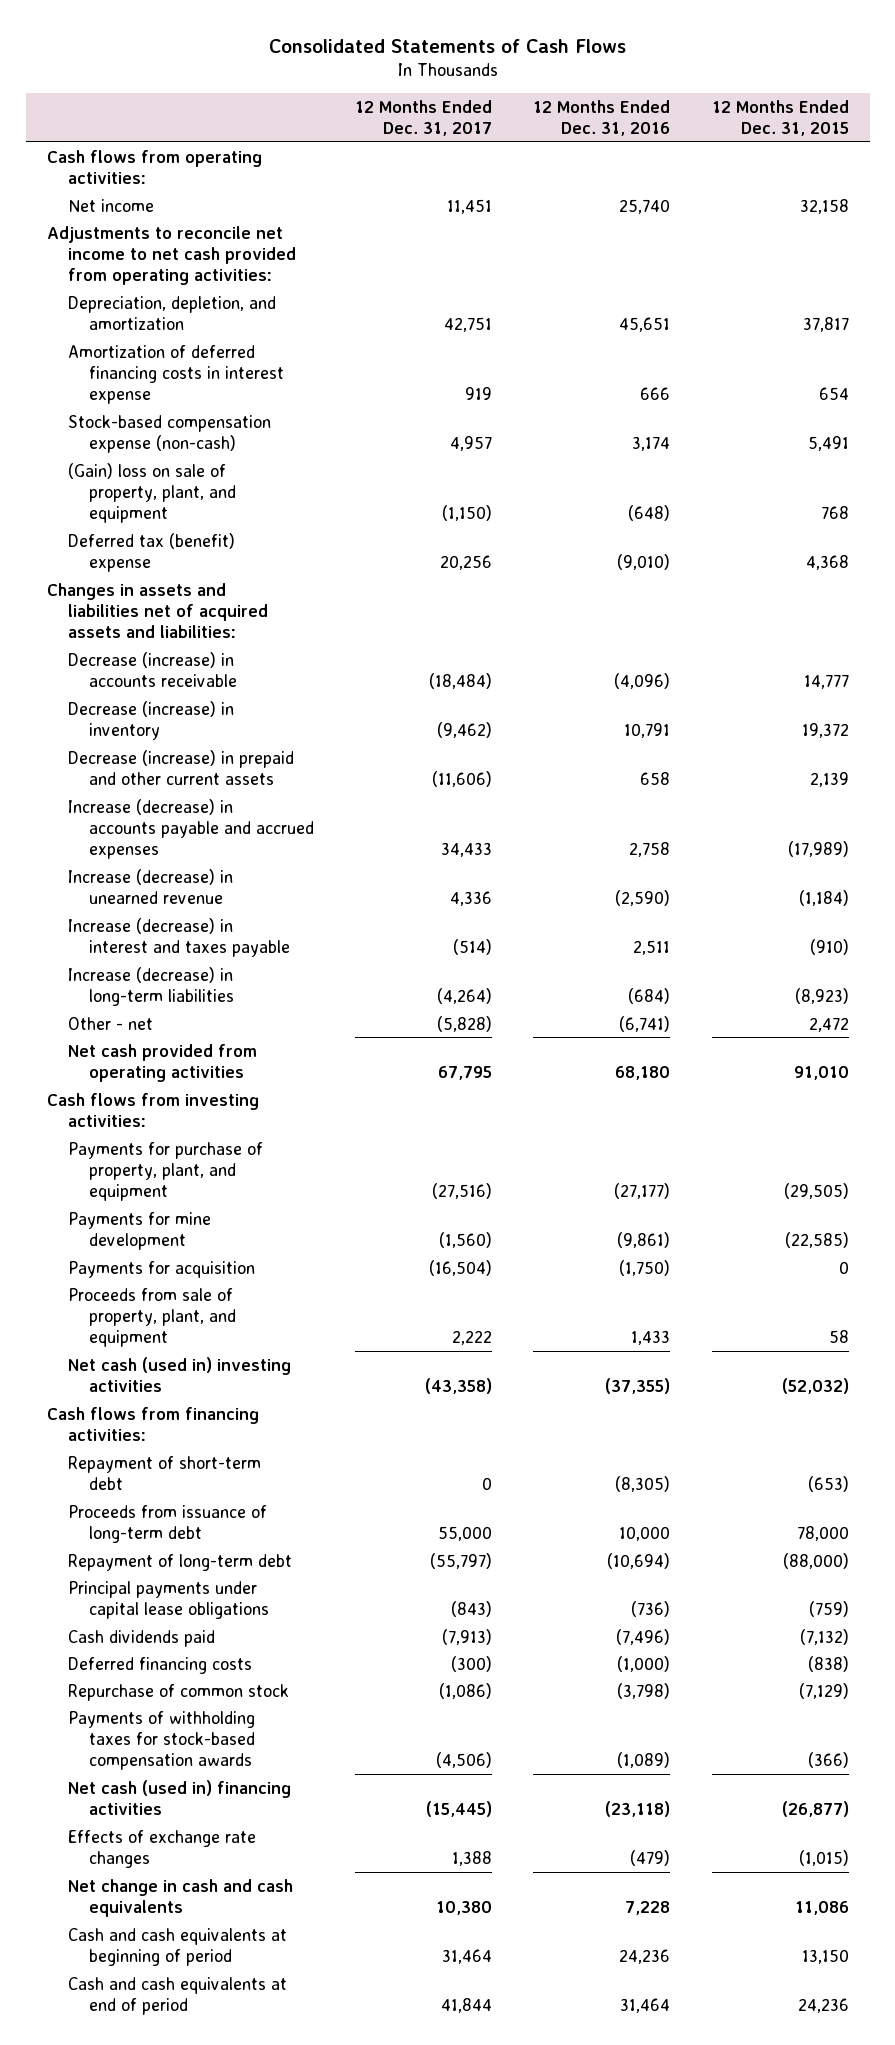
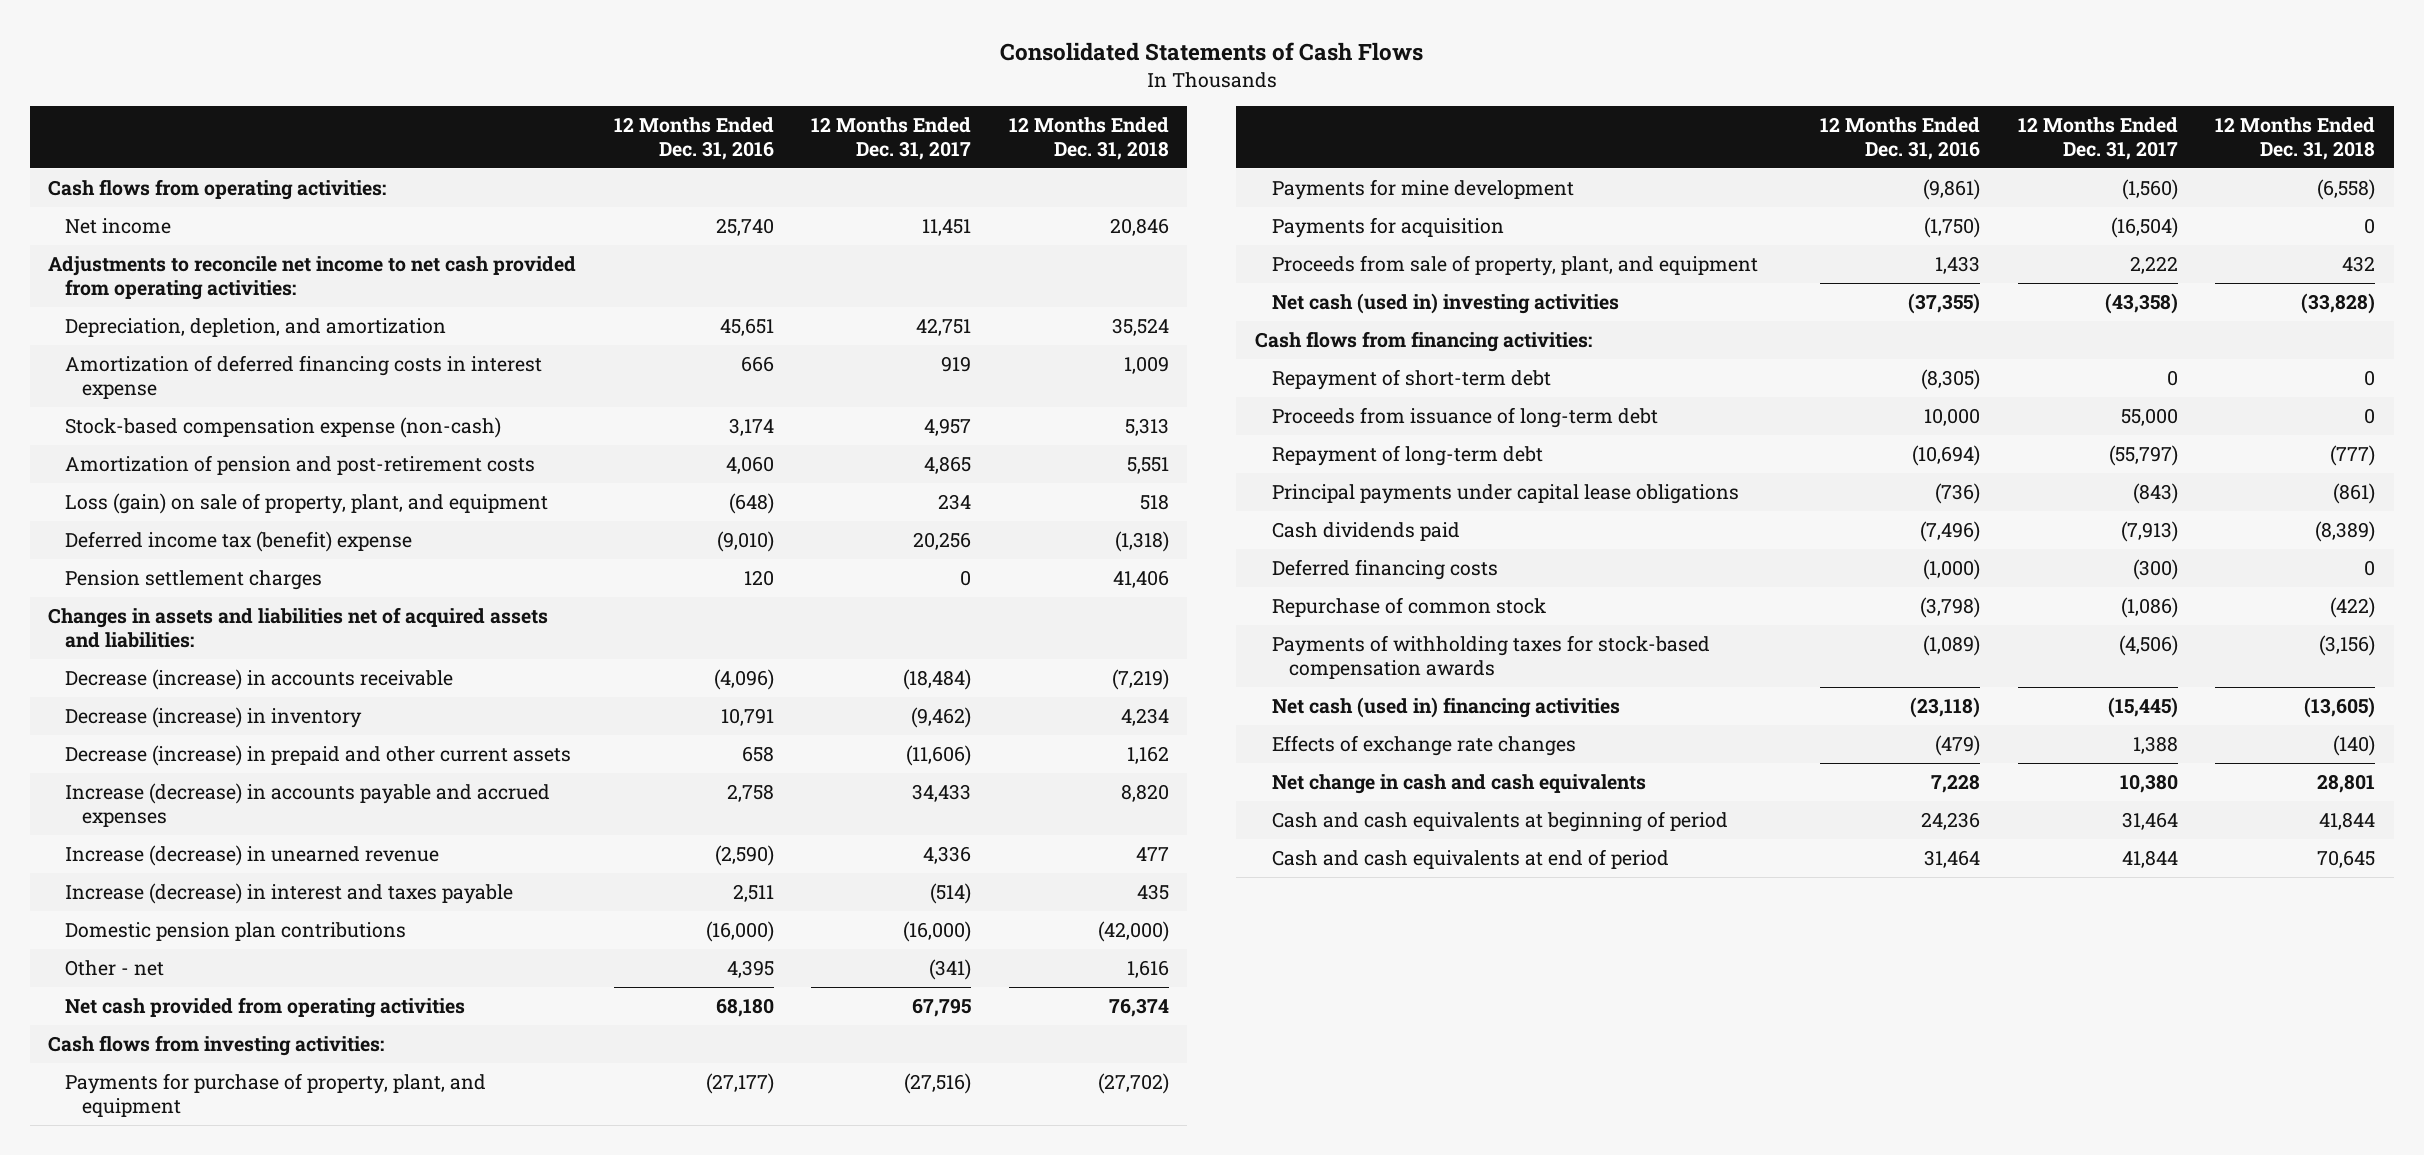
- | 12 Months Ended Dec. 31, 2017 | 12 Months Ended Dec. 31, 2016 | 12 Months Ended Dec. 31, 2015
+ | 12 Months Ended Dec. 31, 2016 | 12 Months Ended Dec. 31, 2017 | 12 Months Ended Dec. 31, 2018
- (Gain) loss on sale of property, plant, and equipment | (1,150) | (648) | 768
- Deferred tax (benefit) expense | 20,256 | (9,010) | 4,368
+ Amortization of pension and post-retirement costs | 4,060 | 4,865 | 5,551
+ Loss (gain) on sale of property, plant, and equipment | (648) | 234 | 518
+ Deferred income tax (benefit) expense | (9,010) | 20,256 | (1,318)
+ Pension settlement charges | 120 | 0 | 41,406
- Increase (decrease) in long-term liabilities | (4,264) | (684) | (8,923)
- Other - net | (5,828) | (6,741) | 2,472
+ Domestic pension plan contributions | (16,000) | (16,000) | (42,000)
+ Other - net | 4,395 | (341) | 1,616

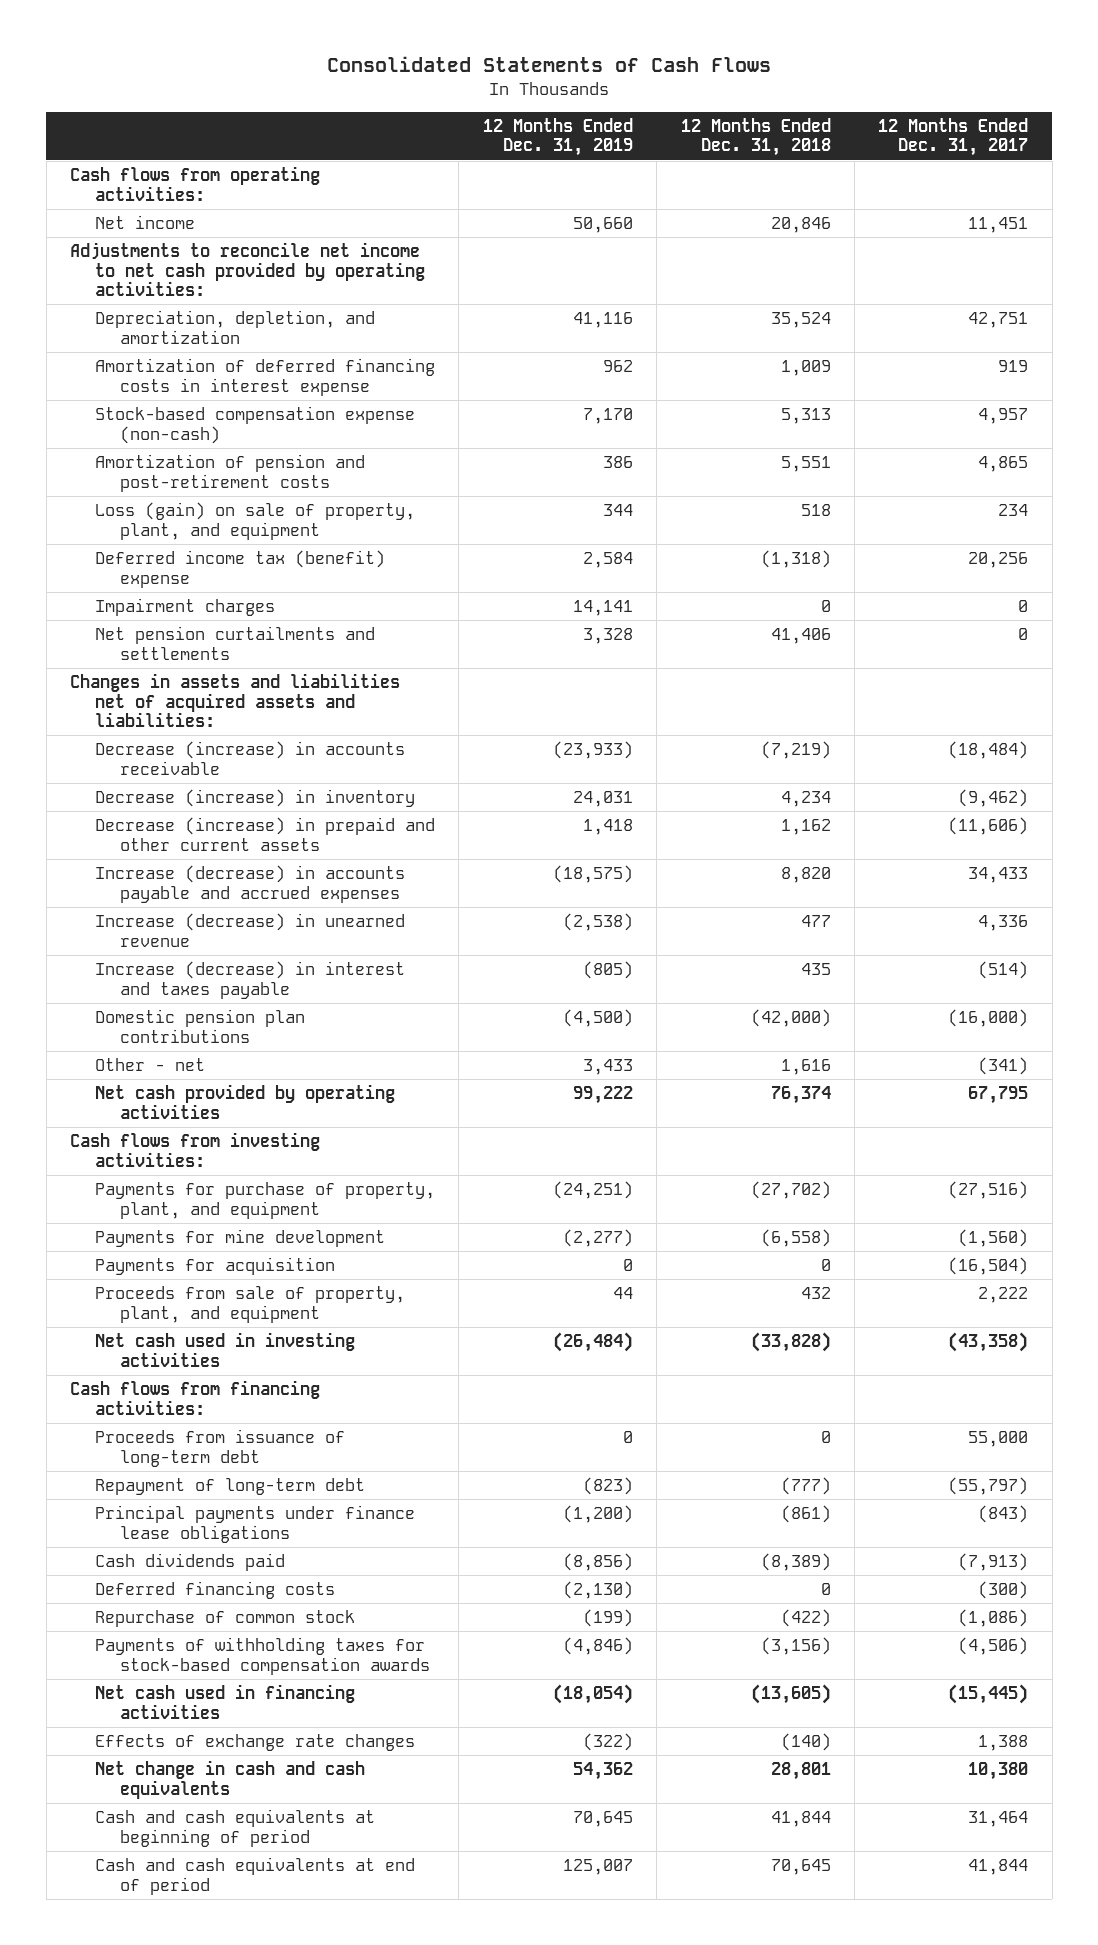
- | 12 Months Ended Dec. 31, 2016 | 12 Months Ended Dec. 31, 2017 | 12 Months Ended Dec. 31, 2018
+ | 12 Months Ended Dec. 31, 2019 | 12 Months Ended Dec. 31, 2018 | 12 Months Ended Dec. 31, 2017
- Adjustments to reconcile net income to net cash provided from operating activities:
+ Adjustments to reconcile net income to net cash provided by operating activities:
- Pension settlement charges | 120 | 0 | 41,406
+ Impairment charges | 14,141 | 0 | 0
+ Net pension curtailments and settlements | 3,328 | 41,406 | 0
- Net cash provided from operating activities | 68,180 | 67,795 | 76,374
+ Net cash provided by operating activities | 99,222 | 76,374 | 67,795
- Net cash (used in) investing activities | (37,355) | (43,358) | (33,828)
+ Net cash used in investing activities | (26,484) | (33,828) | (43,358)
- Repayment of short-term debt | (8,305) | 0 | 0
- Principal payments under capital lease obligations | (736) | (843) | (861)
+ Principal payments under finance lease obligations | (1,200) | (861) | (843)
- Net cash (used in) financing activities | (23,118) | (15,445) | (13,605)
+ Net cash used in financing activities | (18,054) | (13,605) | (15,445)

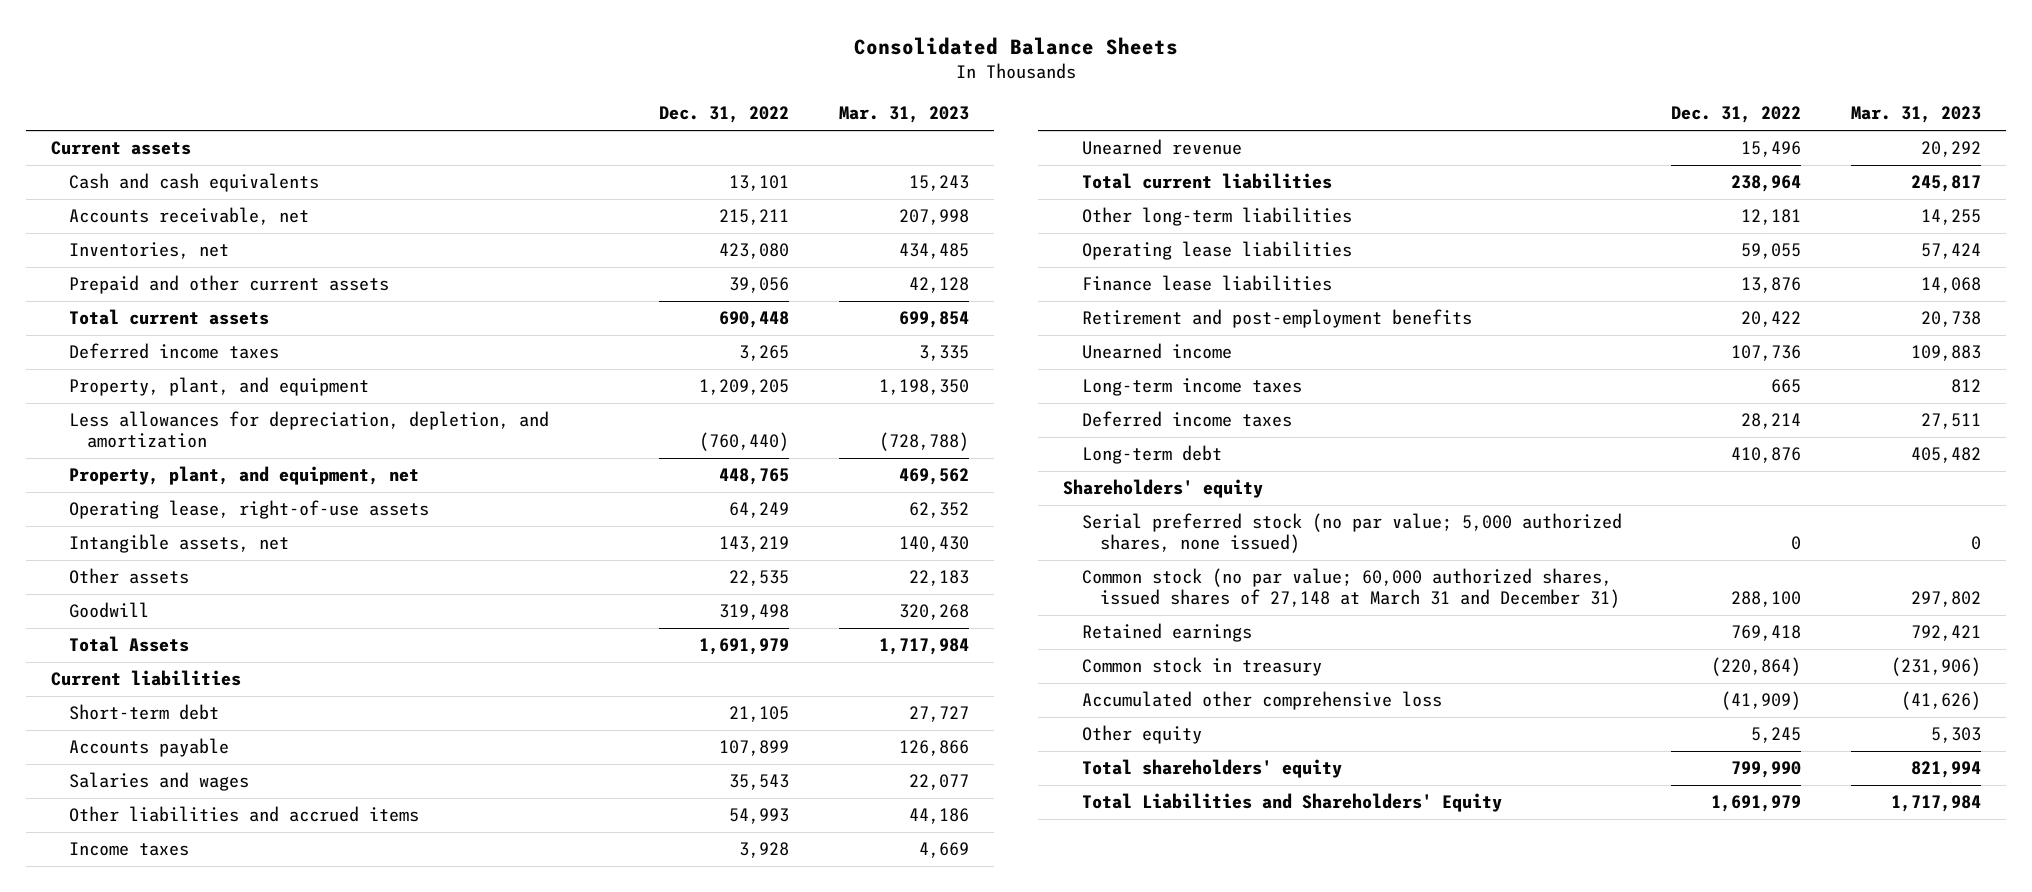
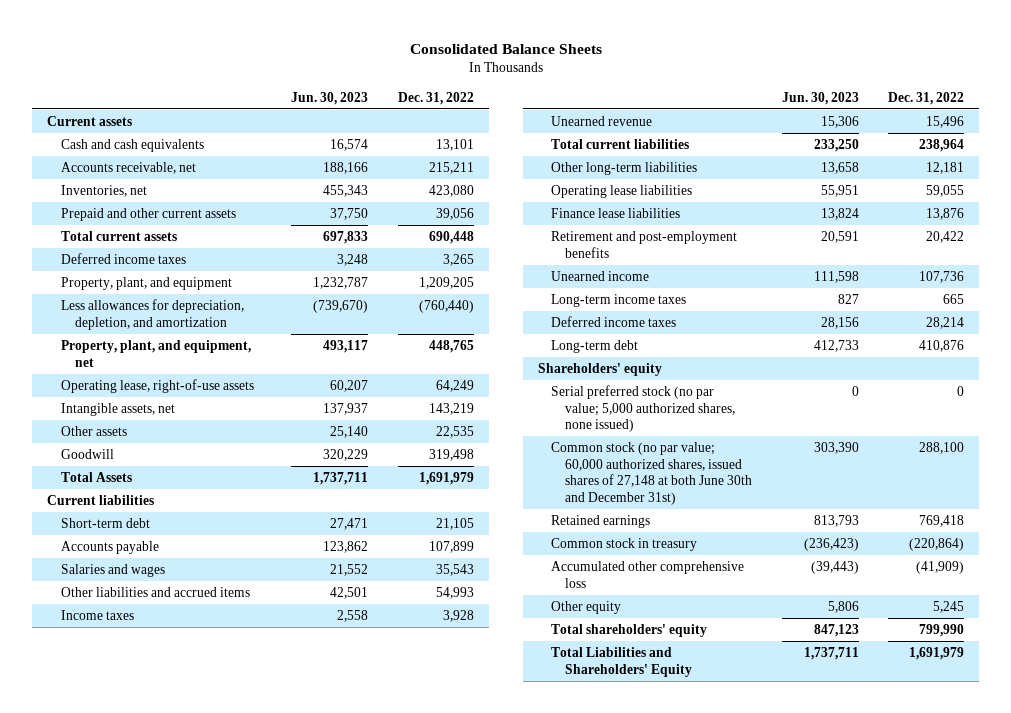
- | Dec. 31, 2022 | Mar. 31, 2023
+ | Jun. 30, 2023 | Dec. 31, 2022
- Common stock (no par value; 60,000 authorized shares, issued shares of 27,148 at March 31 and December 31) | 288,100 | 297,802
+ Common stock (no par value; 60,000 authorized shares, issued shares of 27,148 at both June 30th and December 31st) | 303,390 | 288,100

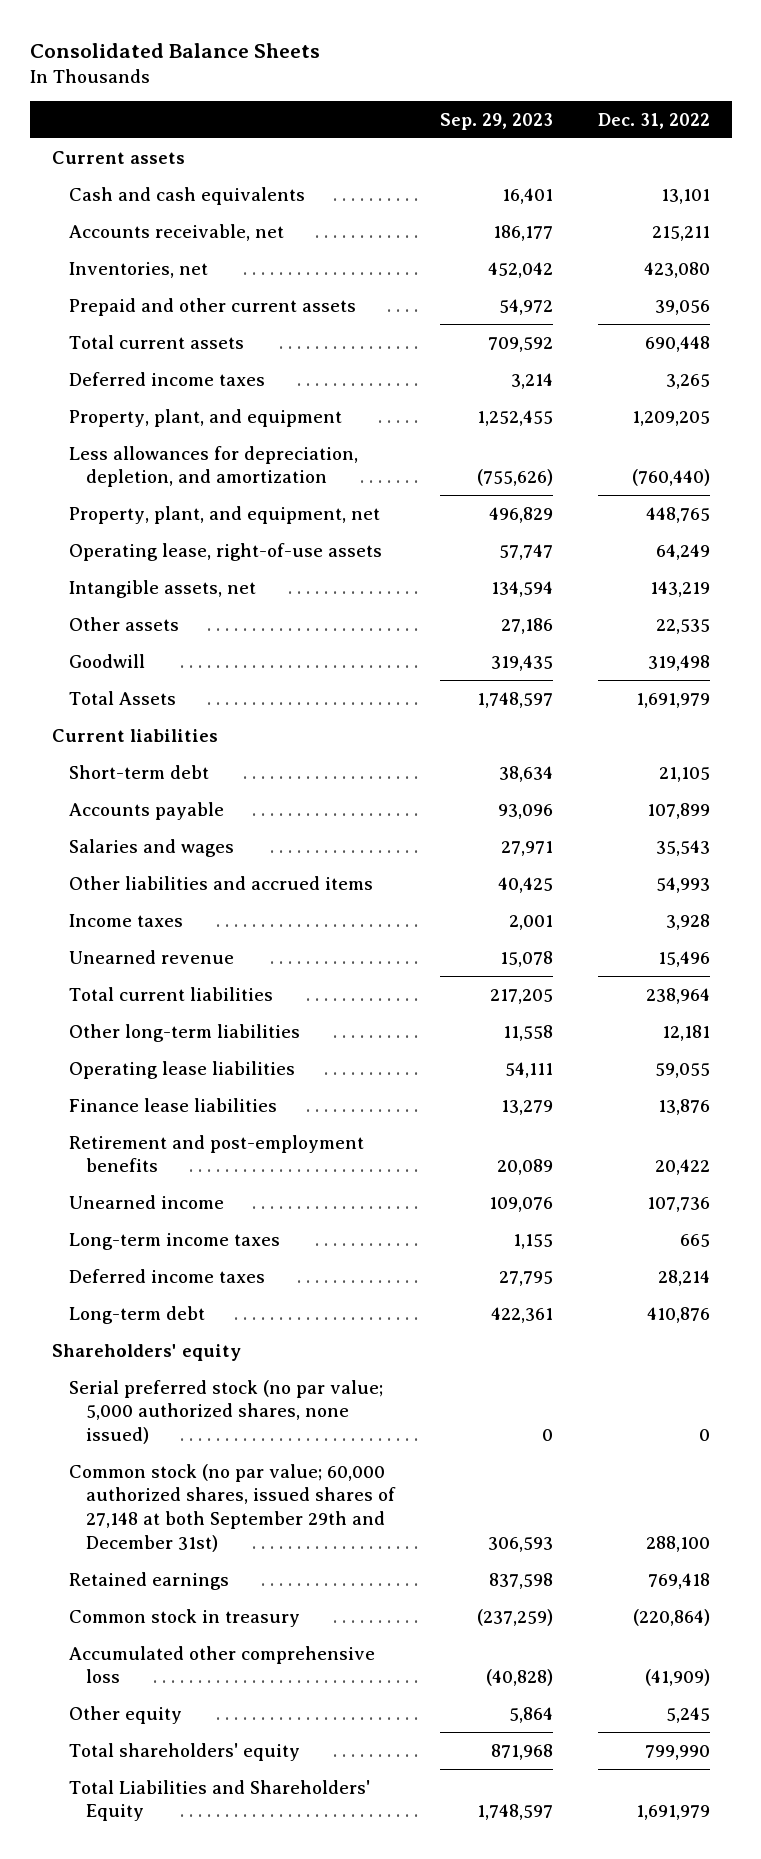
- | Jun. 30, 2023 | Dec. 31, 2022
+ | Sep. 29, 2023 | Dec. 31, 2022
- Common stock (no par value; 60,000 authorized shares, issued shares of 27,148 at both June 30th and December 31st) | 303,390 | 288,100
+ Common stock (no par value; 60,000 authorized shares, issued shares of 27,148 at both September 29th and December 31st) | 306,593 | 288,100

